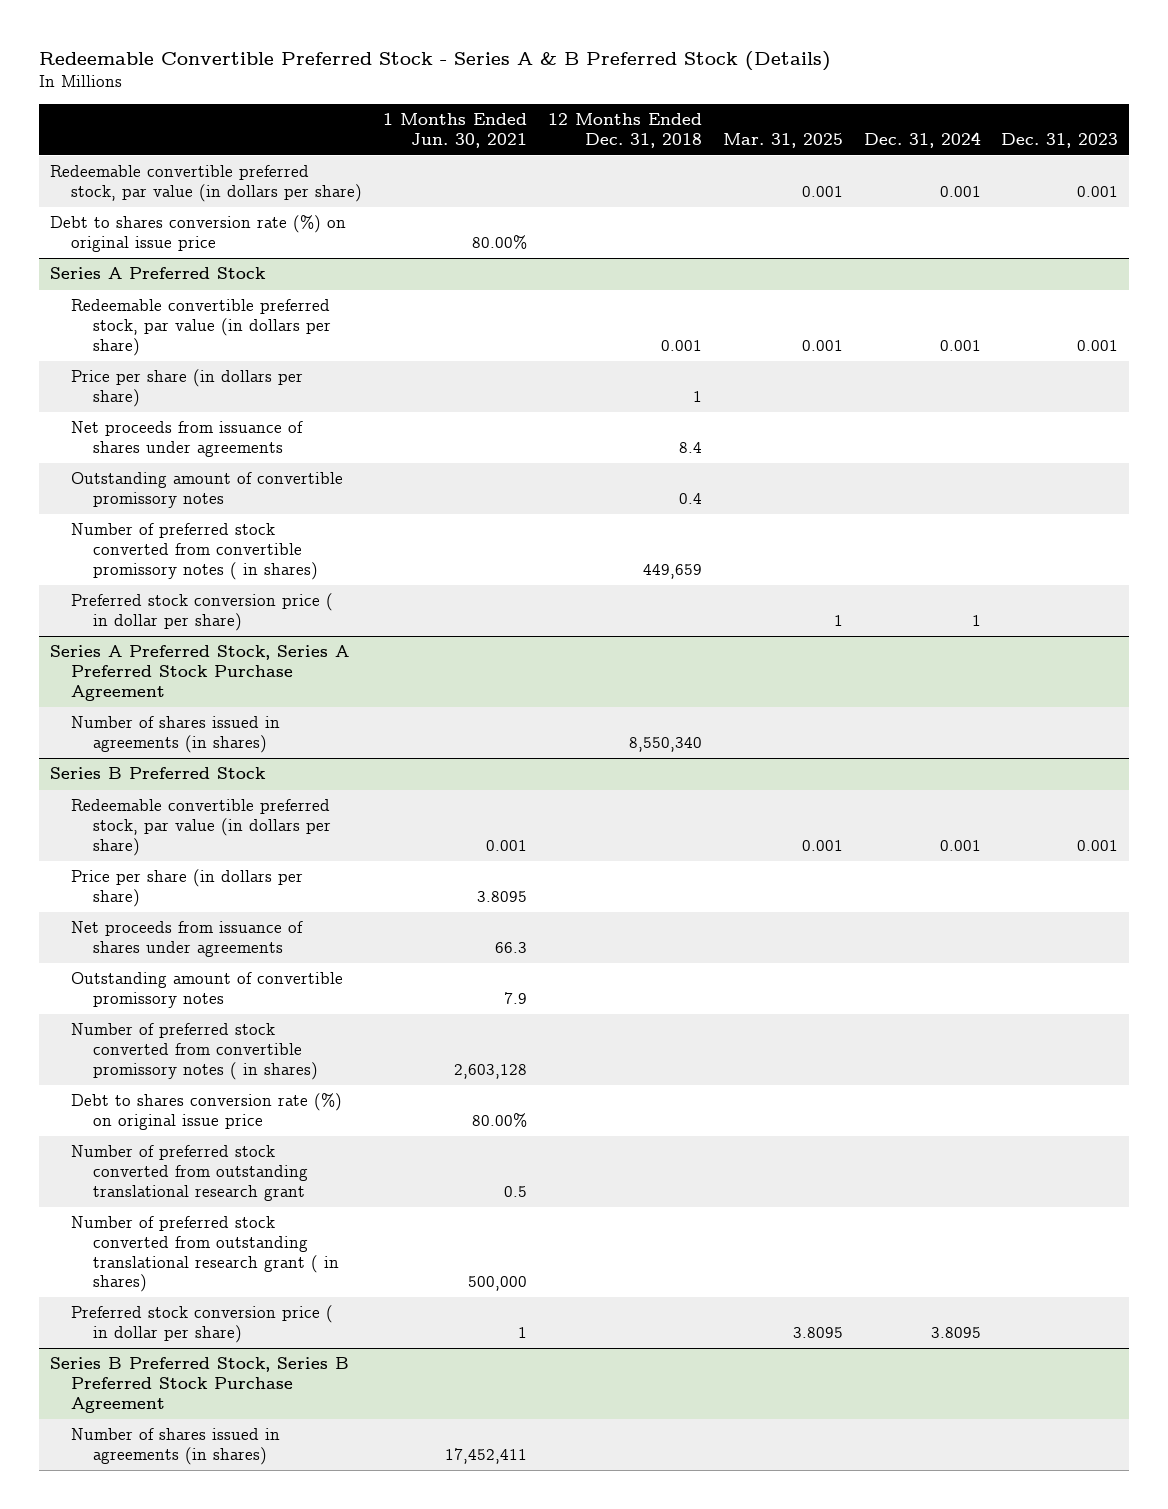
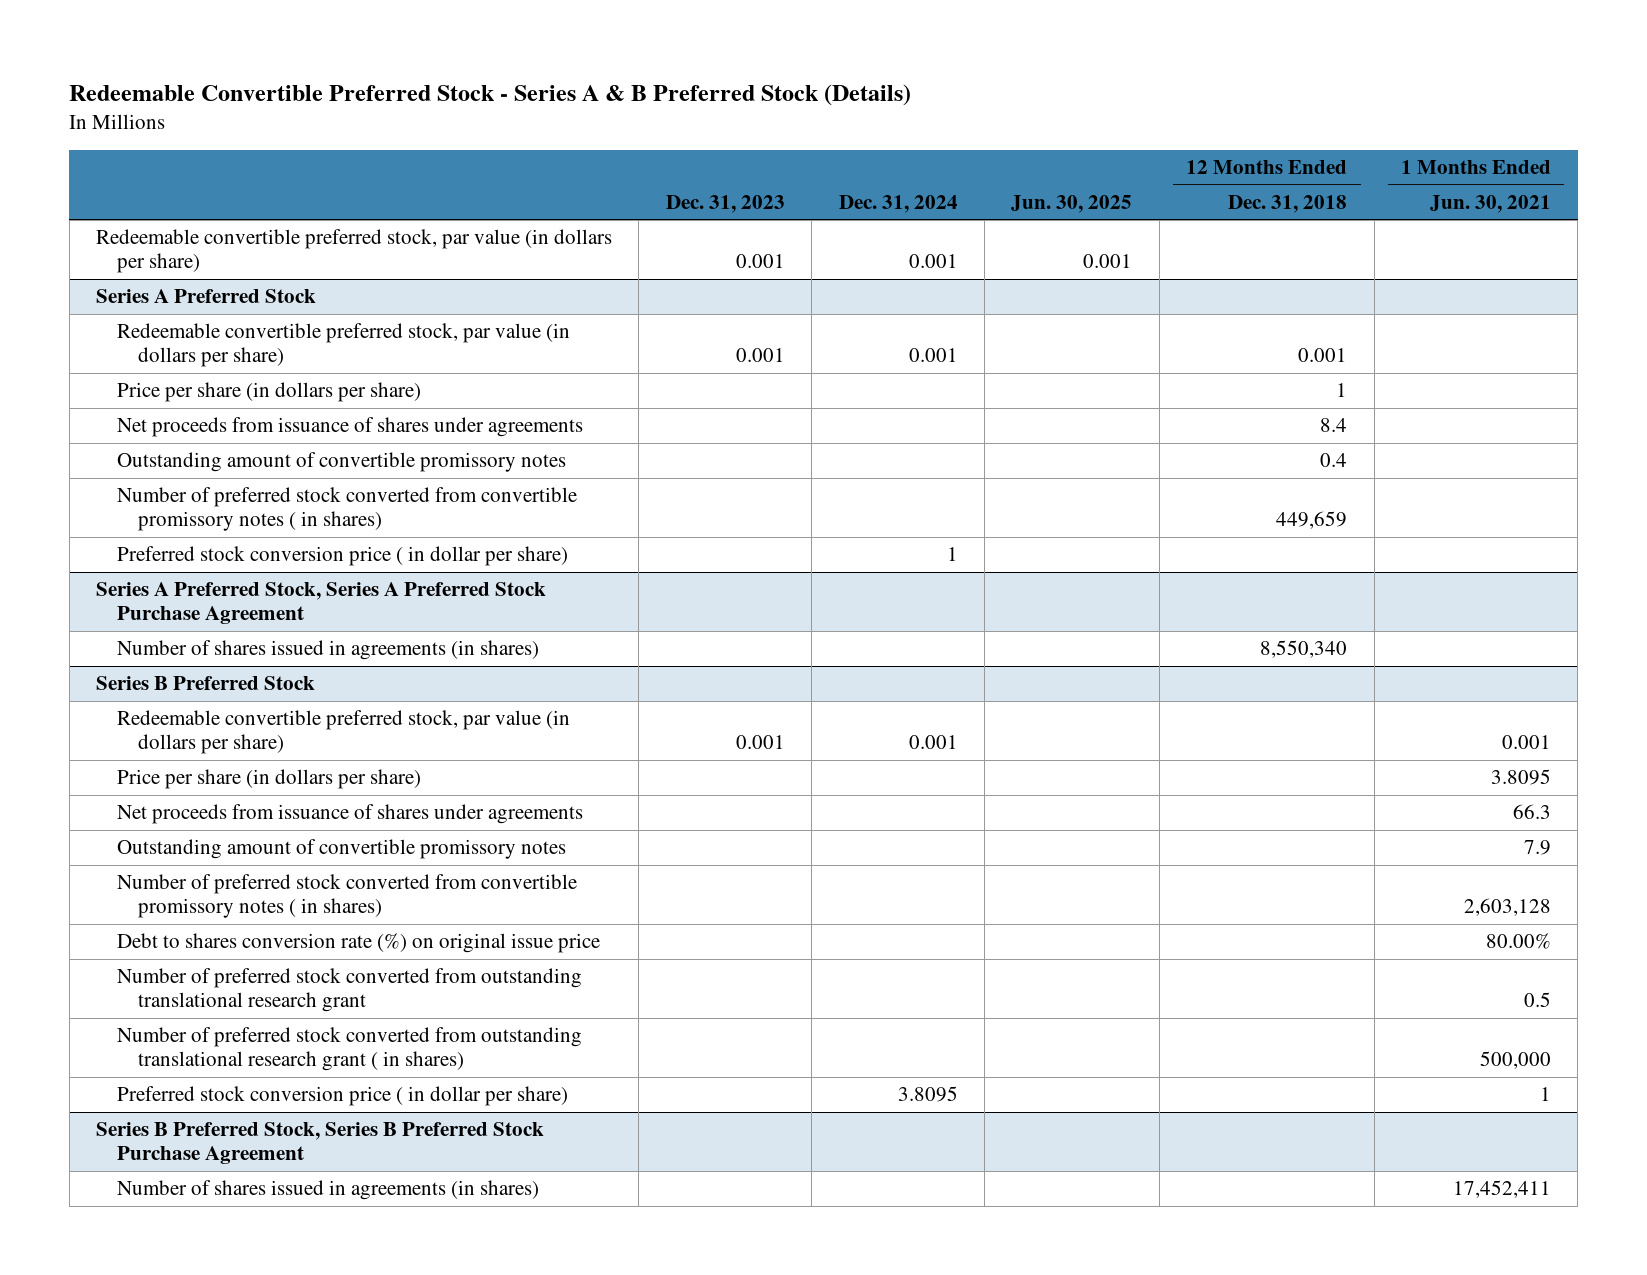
- | 1 Months Ended Jun. 30, 2021 | 12 Months Ended Dec. 31, 2018 | Mar. 31, 2025 | Dec. 31, 2024 | Dec. 31, 2023
+ | Dec. 31, 2023 | Dec. 31, 2024 | Jun. 30, 2025 | 12 Months Ended Dec. 31, 2018 | 1 Months Ended Jun. 30, 2021
- Debt to shares conversion rate (%) on original issue price | 80.00% | | | |

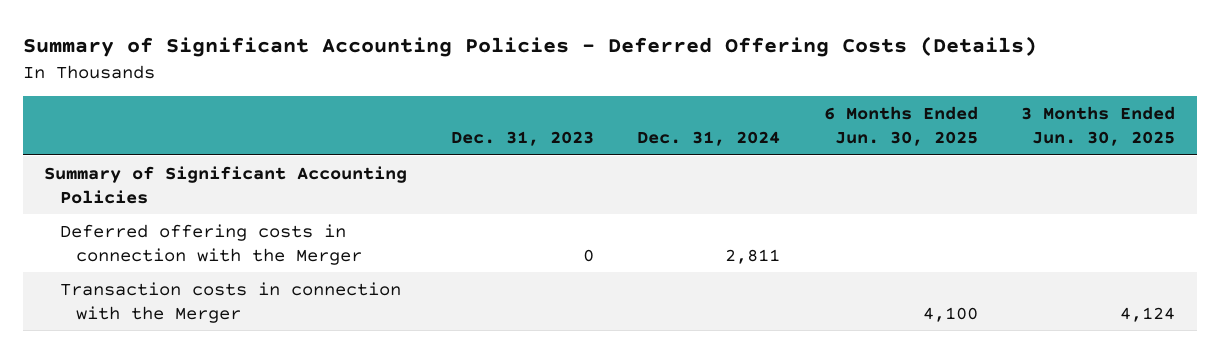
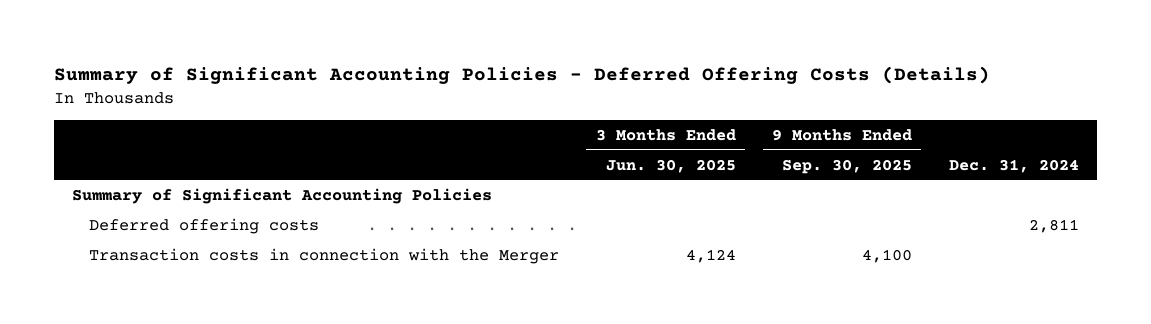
- | Dec. 31, 2023 | Dec. 31, 2024 | 6 Months Ended Jun. 30, 2025 | 3 Months Ended Jun. 30, 2025
+ | 3 Months Ended Jun. 30, 2025 | 9 Months Ended Sep. 30, 2025 | Dec. 31, 2024
- Deferred offering costs in connection with the Merger | 0 | 2,811 | |
+ Deferred offering costs | | | 2,811

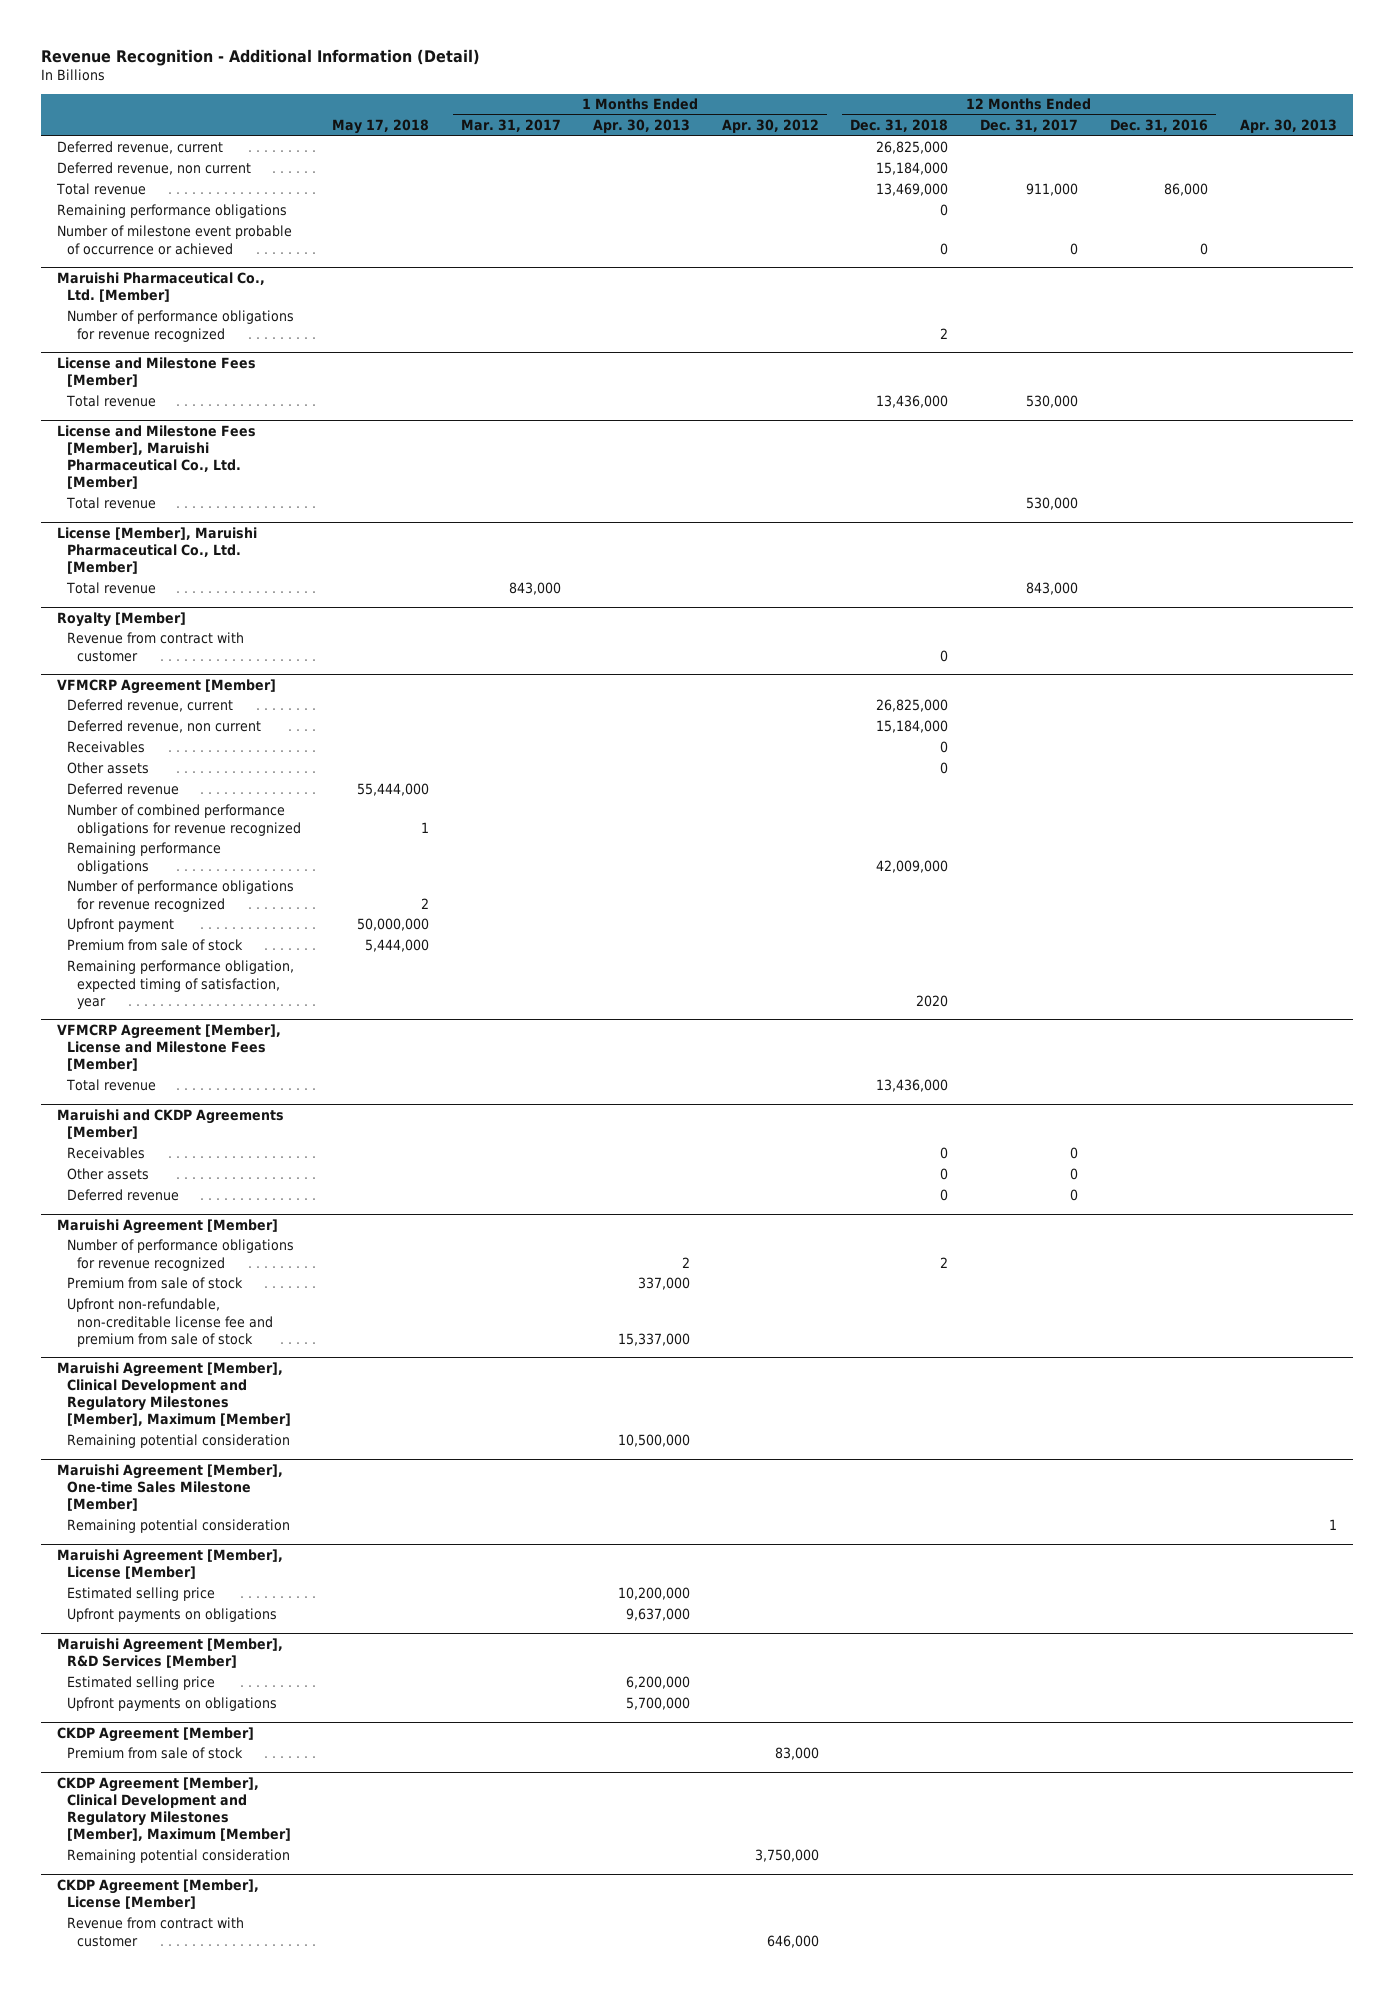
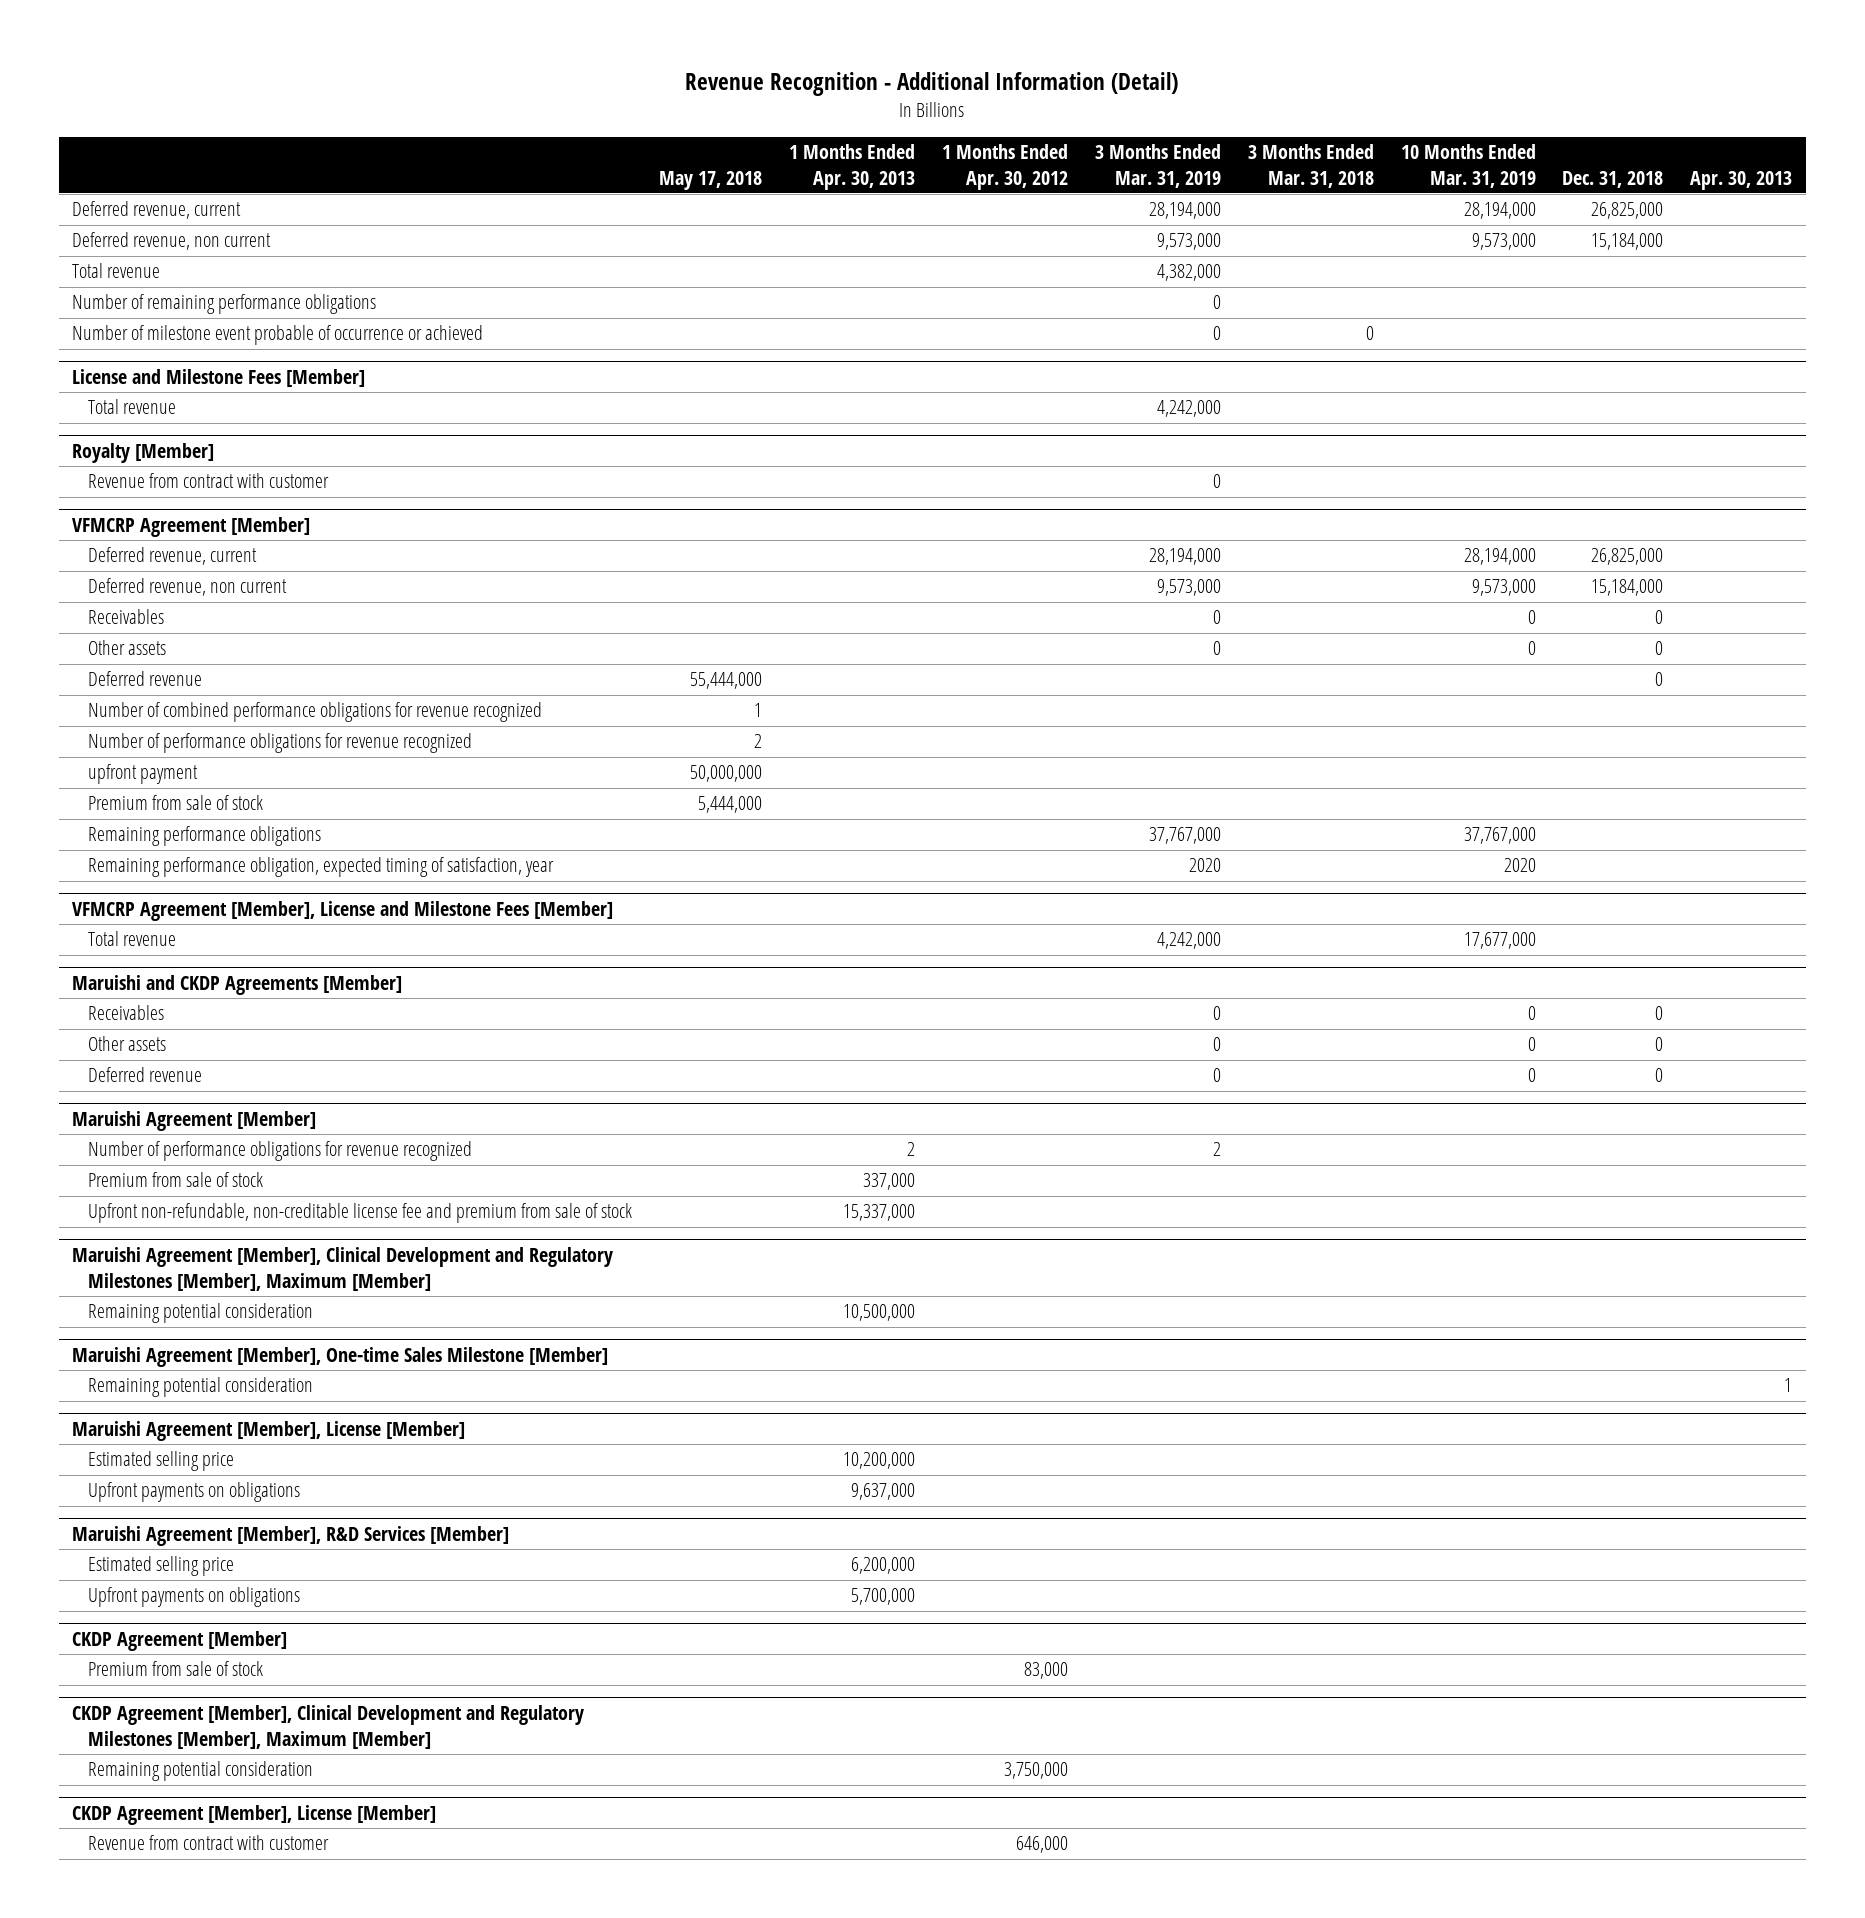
- | May 17, 2018 | 1 Months Ended Mar. 31, 2017 | 1 Months Ended Apr. 30, 2013 | 1 Months Ended Apr. 30, 2012 | 12 Months Ended Dec. 31, 2018 | 12 Months Ended Dec. 31, 2017 | 12 Months Ended Dec. 31, 2016 | Apr. 30, 2013
+ | May 17, 2018 | 1 Months Ended Apr. 30, 2013 | 1 Months Ended Apr. 30, 2012 | 3 Months Ended Mar. 31, 2019 | 3 Months Ended Mar. 31, 2018 | 10 Months Ended Mar. 31, 2019 | Dec. 31, 2018 | Apr. 30, 2013
- Remaining performance obligations | | | | | 0 | | |
+ Number of remaining performance obligations | | | | 0 | | | |
- Maruishi Pharmaceutical Co., Ltd. [Member]
- Number of performance obligations for revenue recognized | | | | | 2 | | |
- License and Milestone Fees [Member], Maruishi Pharmaceutical Co., Ltd. [Member]
- Total revenue | | | | | | 530,000 | |
- License [Member], Maruishi Pharmaceutical Co., Ltd. [Member]
- Total revenue | | 843,000 | | | | 843,000 | |
@ VFMCRP Agreement [Member]
- Upfront payment | 50,000,000 | | | | | | |
+ upfront payment | 50,000,000 | | | | | | |
moved down: Remaining performance obligations | | | | 37,767,000 | | 37,767,000 | |

